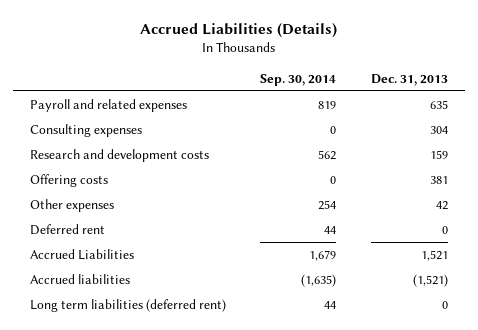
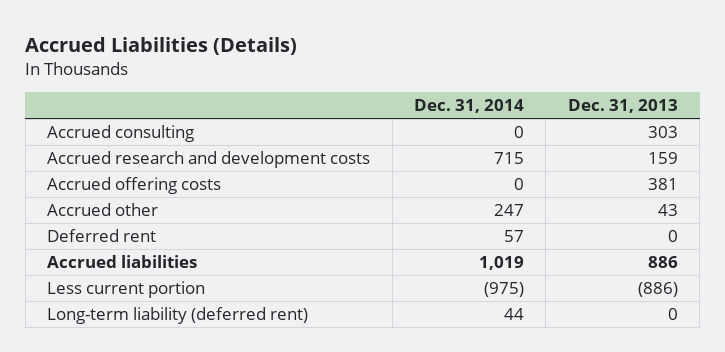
- | Sep. 30, 2014 | Dec. 31, 2013
+ | Dec. 31, 2014 | Dec. 31, 2013
- Payroll and related expenses | 819 | 635
- Consulting expenses | 0 | 304
- Research and development costs | 562 | 159
- Offering costs | 0 | 381
- Other expenses | 254 | 42
+ Accrued consulting | 0 | 303
+ Accrued research and development costs | 715 | 159
+ Accrued offering costs | 0 | 381
+ Accrued other | 247 | 43
- Accrued Liabilities | 1,679 | 1,521
- Accrued liabilities | (1,635) | (1,521)
- Long term liabilities (deferred rent) | 44 | 0
+ Accrued liabilities | 1,019 | 886
+ Less current portion | (975) | (886)
+ Long-term liability (deferred rent) | 44 | 0

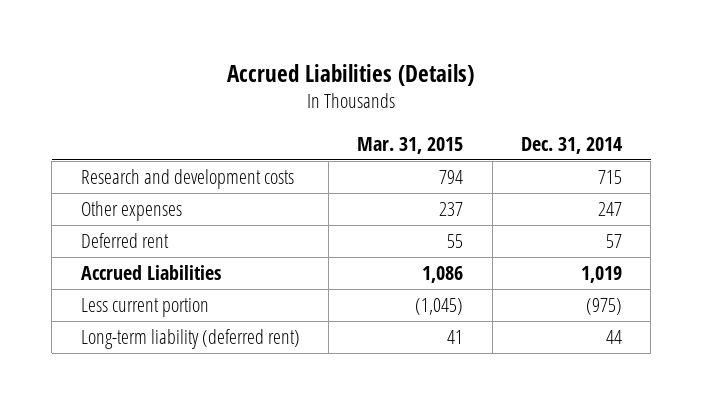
- | Dec. 31, 2014 | Dec. 31, 2013
+ | Mar. 31, 2015 | Dec. 31, 2014
- Accrued consulting | 0 | 303
- Accrued research and development costs | 715 | 159
- Accrued offering costs | 0 | 381
- Accrued other | 247 | 43
+ Research and development costs | 794 | 715
+ Other expenses | 237 | 247
- Accrued liabilities | 1,019 | 886
+ Accrued Liabilities | 1,086 | 1,019

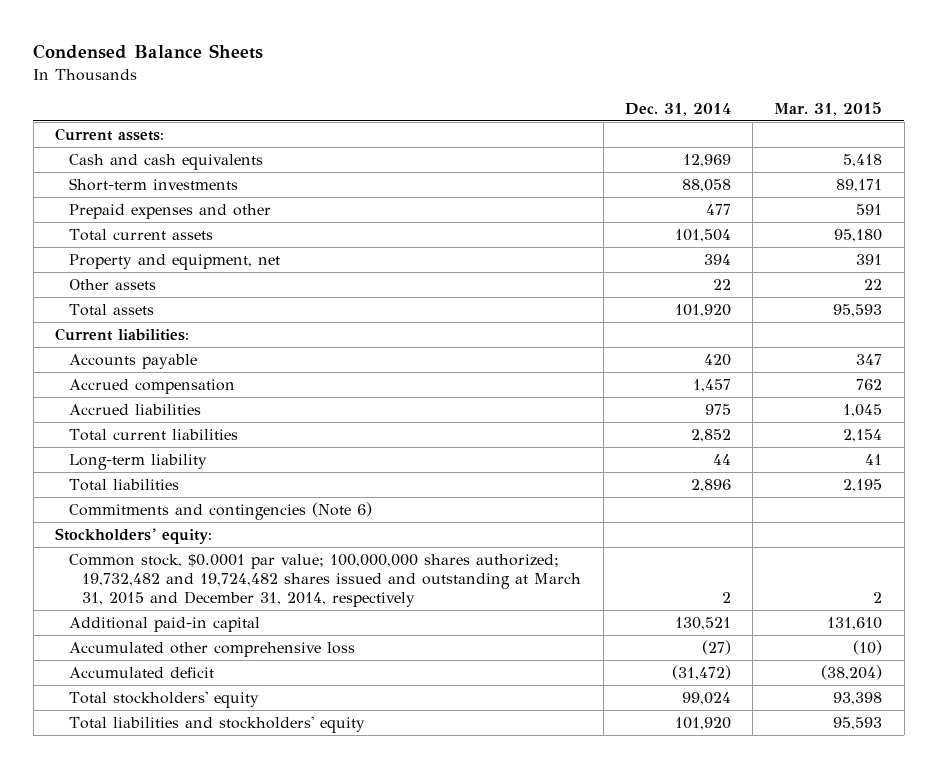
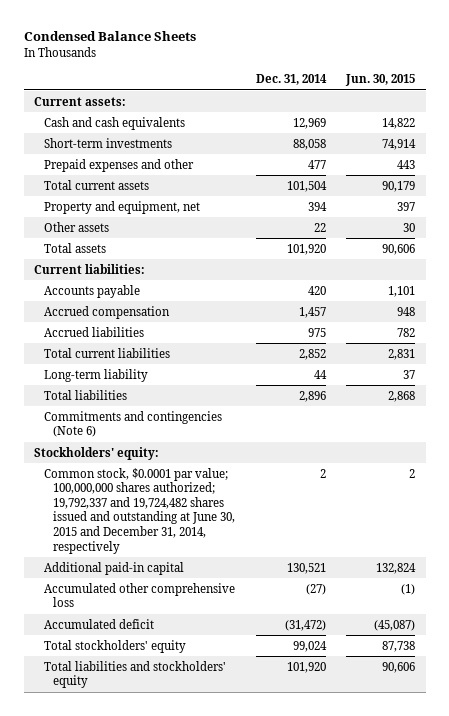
- | Dec. 31, 2014 | Mar. 31, 2015
+ | Dec. 31, 2014 | Jun. 30, 2015
- Common stock, $0.0001 par value; 100,000,000 shares authorized; 19,732,482 and 19,724,482 shares issued and outstanding at March 31, 2015 and December 31, 2014, respectively | 2 | 2
+ Common stock, $0.0001 par value; 100,000,000 shares authorized; 19,792,337 and 19,724,482 shares issued and outstanding at June 30, 2015 and December 31, 2014, respectively | 2 | 2

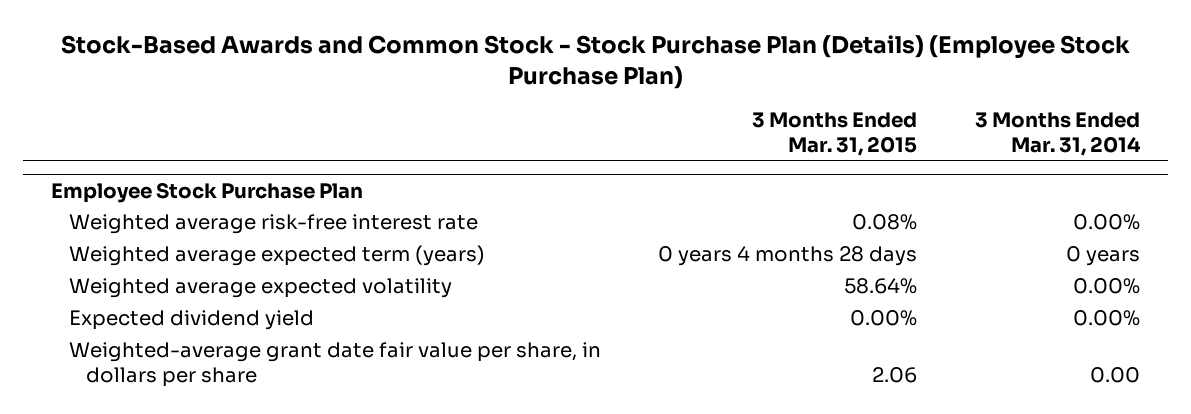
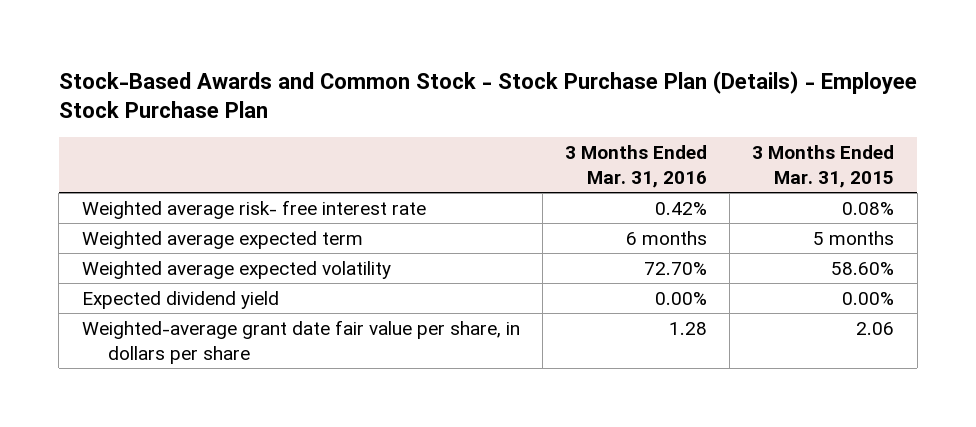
- Stock-Based Awards and Common Stock - Stock Purchase Plan (Details) (Employee Stock Purchase Plan)
+ Stock-Based Awards and Common Stock - Stock Purchase Plan (Details) - Employee Stock Purchase Plan
- | 3 Months Ended Mar. 31, 2015 | 3 Months Ended Mar. 31, 2014
+ | 3 Months Ended Mar. 31, 2016 | 3 Months Ended Mar. 31, 2015
- Employee Stock Purchase Plan
- Weighted average risk-free interest rate | 0.08% | 0.00%
- Weighted average expected term (years) | 0 years 4 months 28 days | 0 years
- Weighted average expected volatility | 58.64% | 0.00%
+ Weighted average risk- free interest rate | 0.42% | 0.08%
+ Weighted average expected term | 6 months | 5 months
+ Weighted average expected volatility | 72.70% | 58.60%

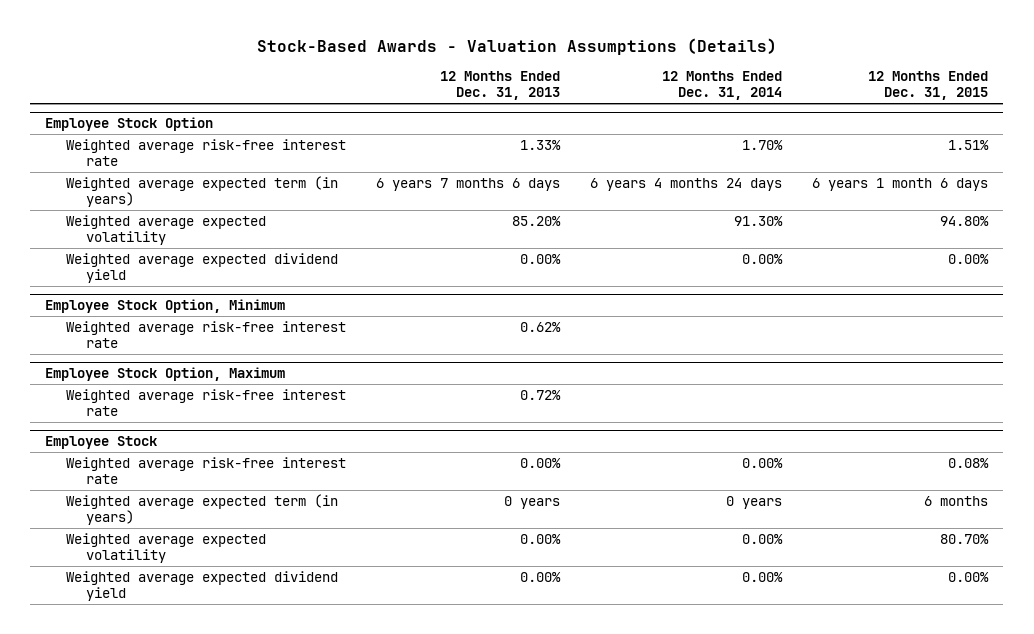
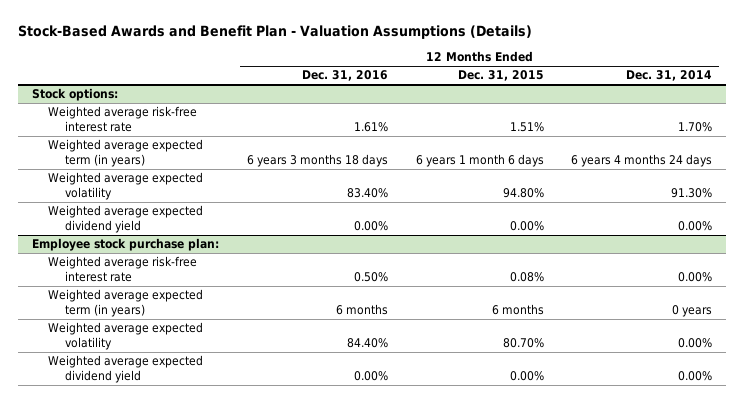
- Stock-Based Awards - Valuation Assumptions (Details)
+ Stock-Based Awards and Benefit Plan - Valuation Assumptions (Details)
- | 12 Months Ended Dec. 31, 2013 | 12 Months Ended Dec. 31, 2014 | 12 Months Ended Dec. 31, 2015
+ | 12 Months Ended Dec. 31, 2016 | 12 Months Ended Dec. 31, 2015 | 12 Months Ended Dec. 31, 2014
- Employee Stock Option
+ Stock options:
- Employee Stock Option, Minimum
- Weighted average risk-free interest rate | 0.62% | |
- Employee Stock Option, Maximum
- Weighted average risk-free interest rate | 0.72% | |
- Employee Stock
+ Employee stock purchase plan:

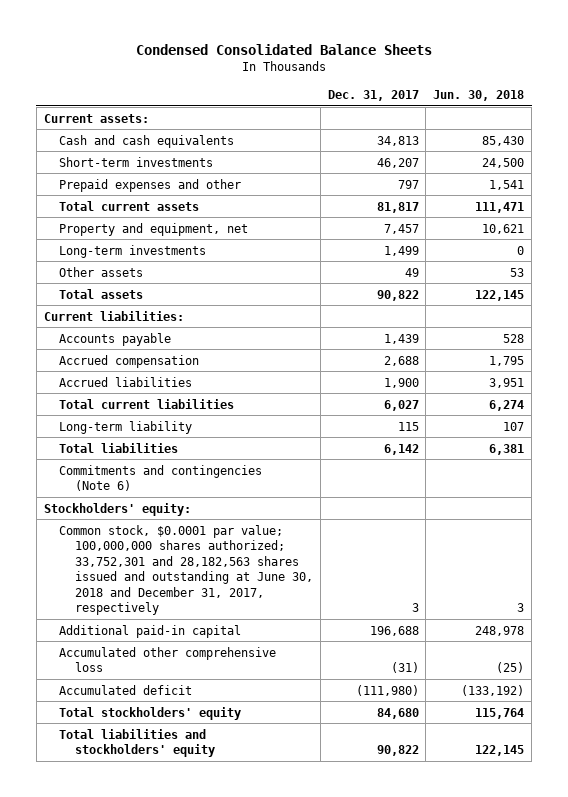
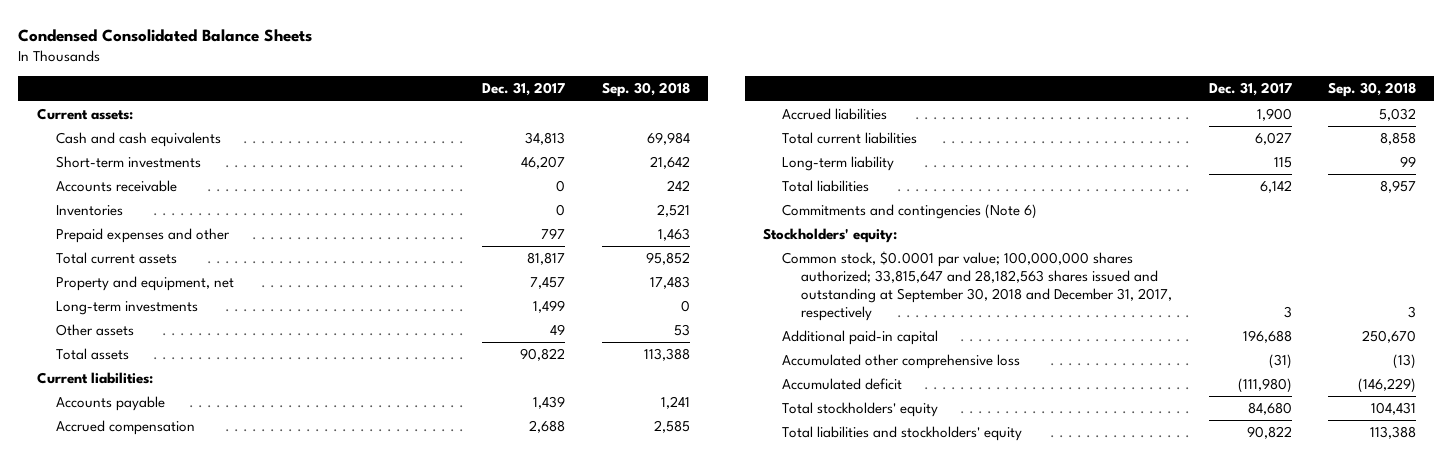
- | Dec. 31, 2017 | Jun. 30, 2018
+ | Dec. 31, 2017 | Sep. 30, 2018
+ Accounts receivable | 0 | 242
+ Inventories | 0 | 2,521
- Common stock, $0.0001 par value; 100,000,000 shares authorized; 33,752,301 and 28,182,563 shares issued and outstanding at June 30, 2018 and December 31, 2017, respectively | 3 | 3
+ Common stock, $0.0001 par value; 100,000,000 shares authorized; 33,815,647 and 28,182,563 shares issued and outstanding at September 30, 2018 and December 31, 2017, respectively | 3 | 3

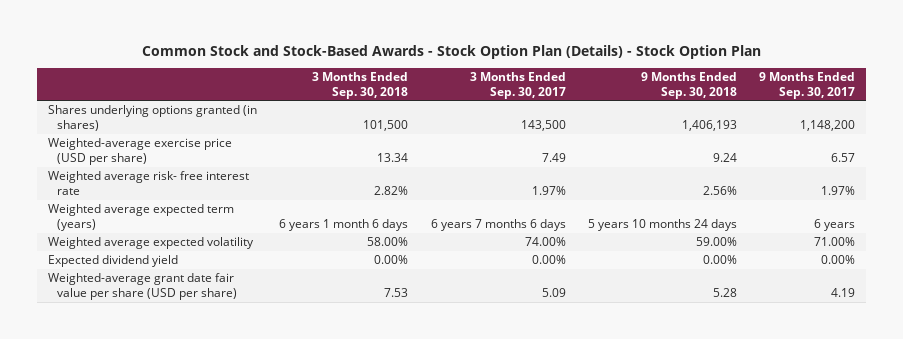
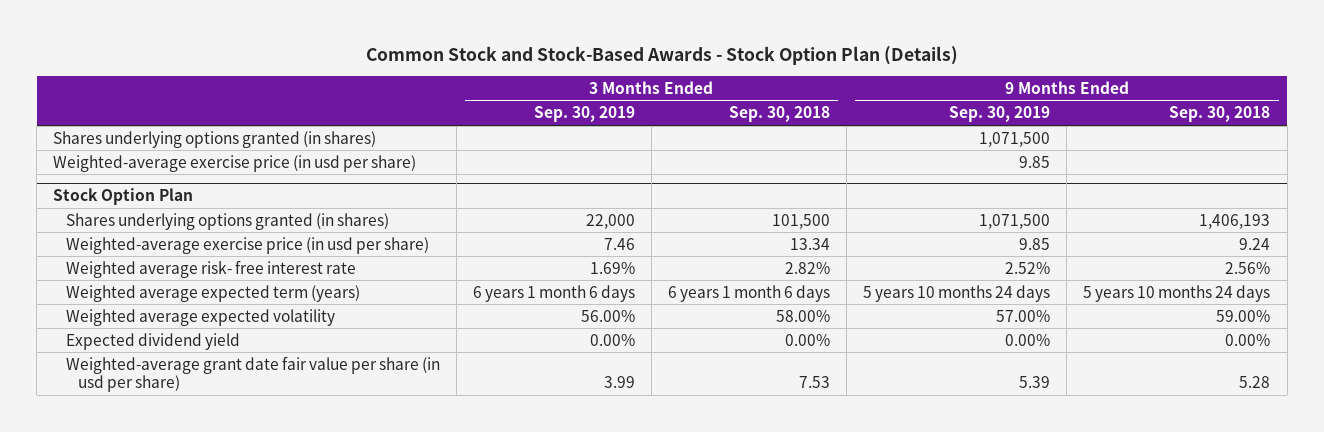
- Common Stock and Stock-Based Awards - Stock Option Plan (Details) - Stock Option Plan
+ Common Stock and Stock-Based Awards - Stock Option Plan (Details)
- | 3 Months Ended Sep. 30, 2018 | 3 Months Ended Sep. 30, 2017 | 9 Months Ended Sep. 30, 2018 | 9 Months Ended Sep. 30, 2017
+ | 3 Months Ended Sep. 30, 2019 | 3 Months Ended Sep. 30, 2018 | 9 Months Ended Sep. 30, 2019 | 9 Months Ended Sep. 30, 2018
+ Shares underlying options granted (in shares) | | | 1,071,500 |
+ Weighted-average exercise price (in usd per share) | | | 9.85 |
+ Stock Option Plan
- Weighted-average exercise price (USD per share) | 13.34 | 7.49 | 9.24 | 6.57
+ Weighted-average exercise price (in usd per share) | 7.46 | 13.34 | 9.85 | 9.24
- Weighted-average grant date fair value per share (USD per share) | 7.53 | 5.09 | 5.28 | 4.19
+ Weighted-average grant date fair value per share (in usd per share) | 3.99 | 7.53 | 5.39 | 5.28

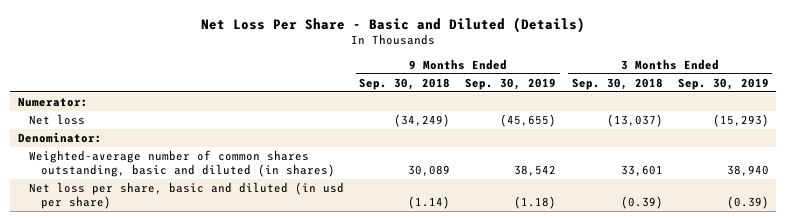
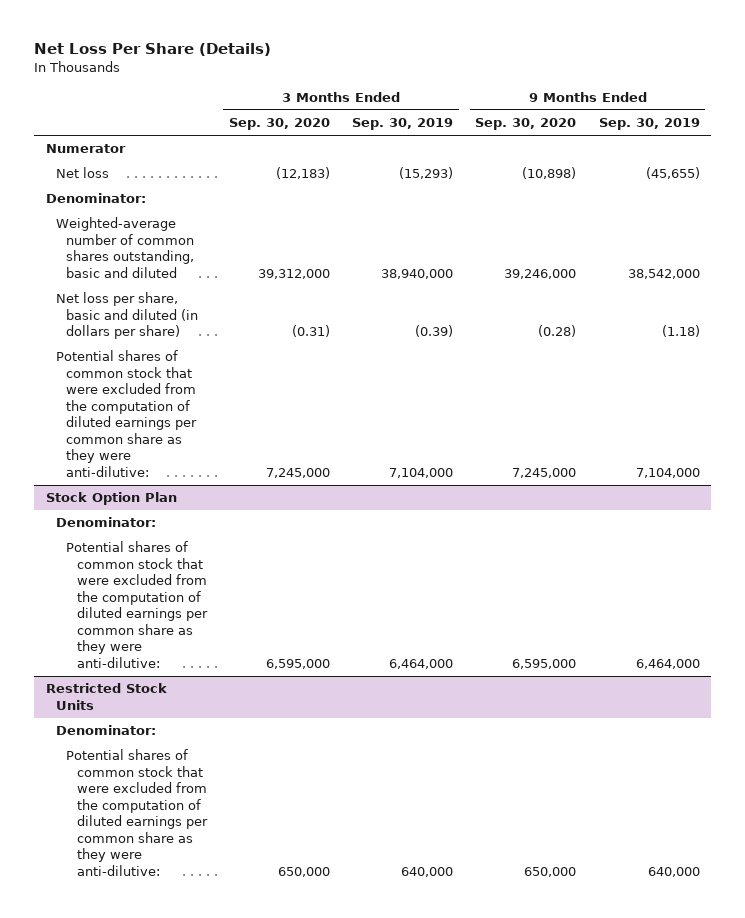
- Net Loss Per Share - Basic and Diluted (Details)
+ Net Loss Per Share (Details)
- | 9 Months Ended Sep. 30, 2018 | 9 Months Ended Sep. 30, 2019 | 3 Months Ended Sep. 30, 2018 | 3 Months Ended Sep. 30, 2019
+ | 3 Months Ended Sep. 30, 2020 | 3 Months Ended Sep. 30, 2019 | 9 Months Ended Sep. 30, 2020 | 9 Months Ended Sep. 30, 2019
- Numerator:
+ Numerator
- Weighted-average number of common shares outstanding, basic and diluted (in shares) | 30,089 | 38,542 | 33,601 | 38,940
- Net loss per share, basic and diluted (in usd per share) | (1.14) | (1.18) | (0.39) | (0.39)
+ Weighted-average number of common shares outstanding, basic and diluted | 39,312,000 | 38,940,000 | 39,246,000 | 38,542,000
+ Net loss per share, basic and diluted (in dollars per share) | (0.31) | (0.39) | (0.28) | (1.18)
+ Potential shares of common stock that were excluded from the computation of diluted earnings per common share as they were anti-dilutive: | 7,245,000 | 7,104,000 | 7,245,000 | 7,104,000
+ Stock Option Plan
+ Denominator:
+ Potential shares of common stock that were excluded from the computation of diluted earnings per common share as they were anti-dilutive: | 6,595,000 | 6,464,000 | 6,595,000 | 6,464,000
+ Restricted Stock Units
+ Denominator:
+ Potential shares of common stock that were excluded from the computation of diluted earnings per common share as they were anti-dilutive: | 650,000 | 640,000 | 650,000 | 640,000

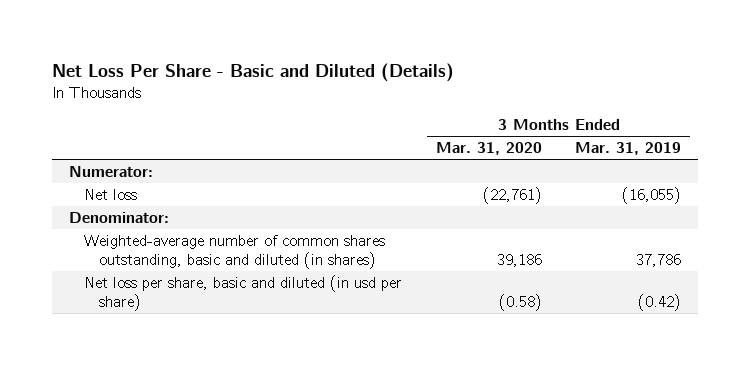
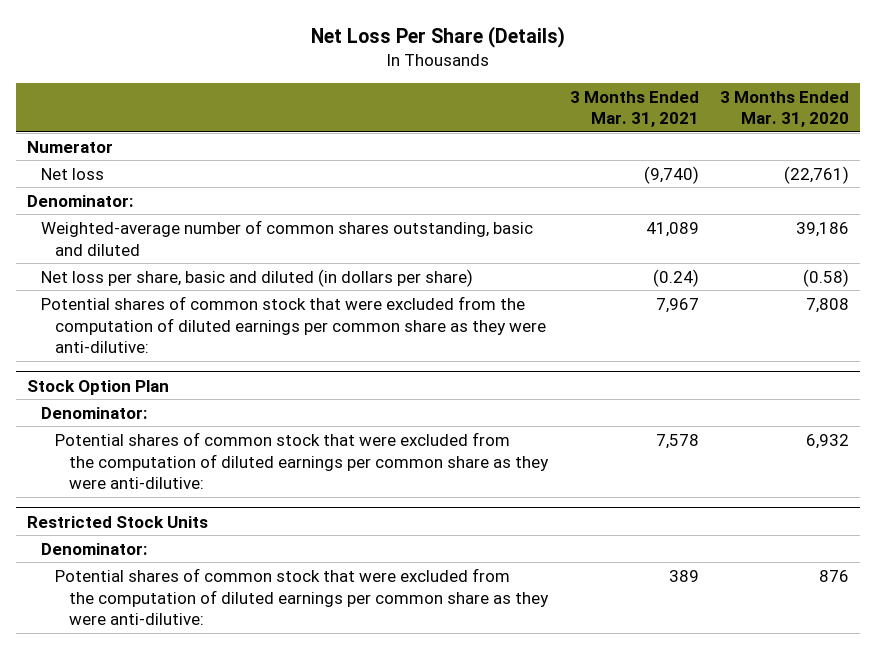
- Net Loss Per Share - Basic and Diluted (Details)
+ Net Loss Per Share (Details)
- | 3 Months Ended Mar. 31, 2020 | 3 Months Ended Mar. 31, 2019
+ | 3 Months Ended Mar. 31, 2021 | 3 Months Ended Mar. 31, 2020
- Numerator:
+ Numerator
- Weighted-average number of common shares outstanding, basic and diluted (in shares) | 39,186 | 37,786
- Net loss per share, basic and diluted (in usd per share) | (0.58) | (0.42)
+ Weighted-average number of common shares outstanding, basic and diluted | 41,089 | 39,186
+ Net loss per share, basic and diluted (in dollars per share) | (0.24) | (0.58)
+ Potential shares of common stock that were excluded from the computation of diluted earnings per common share as they were anti-dilutive: | 7,967 | 7,808
+ Stock Option Plan
+ Denominator:
+ Potential shares of common stock that were excluded from the computation of diluted earnings per common share as they were anti-dilutive: | 7,578 | 6,932
+ Restricted Stock Units
+ Denominator:
+ Potential shares of common stock that were excluded from the computation of diluted earnings per common share as they were anti-dilutive: | 389 | 876

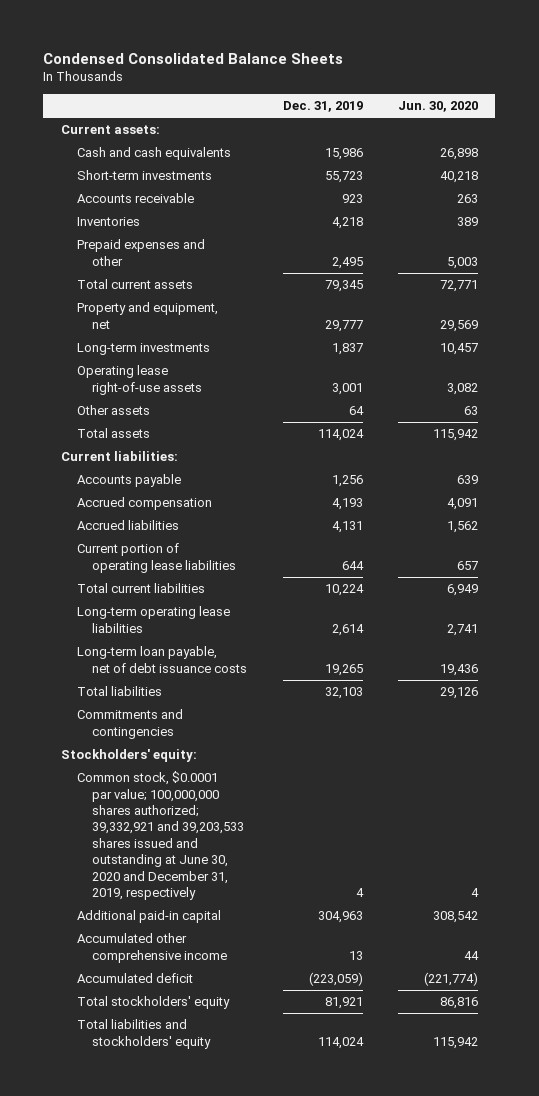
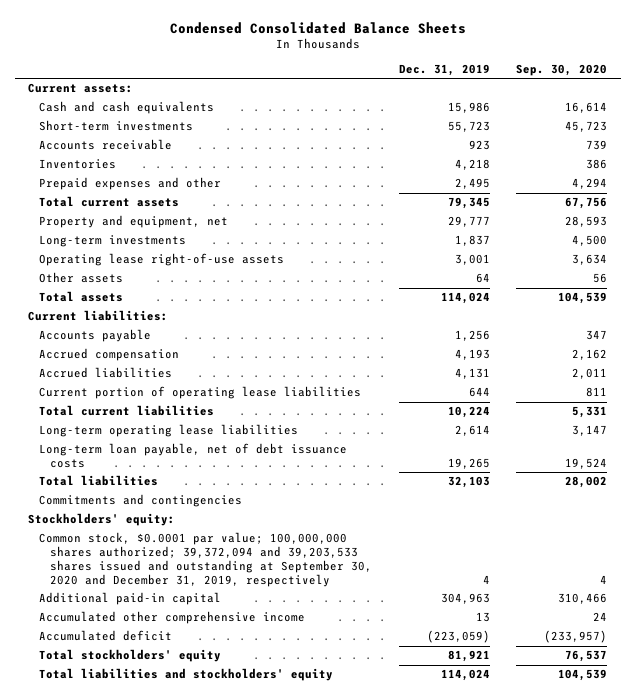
- | Dec. 31, 2019 | Jun. 30, 2020
+ | Dec. 31, 2019 | Sep. 30, 2020
- Common stock, $0.0001 par value; 100,000,000 shares authorized; 39,332,921 and 39,203,533 shares issued and outstanding at June 30, 2020 and December 31, 2019, respectively | 4 | 4
+ Common stock, $0.0001 par value; 100,000,000 shares authorized; 39,372,094 and 39,203,533 shares issued and outstanding at September 30, 2020 and December 31, 2019, respectively | 4 | 4

